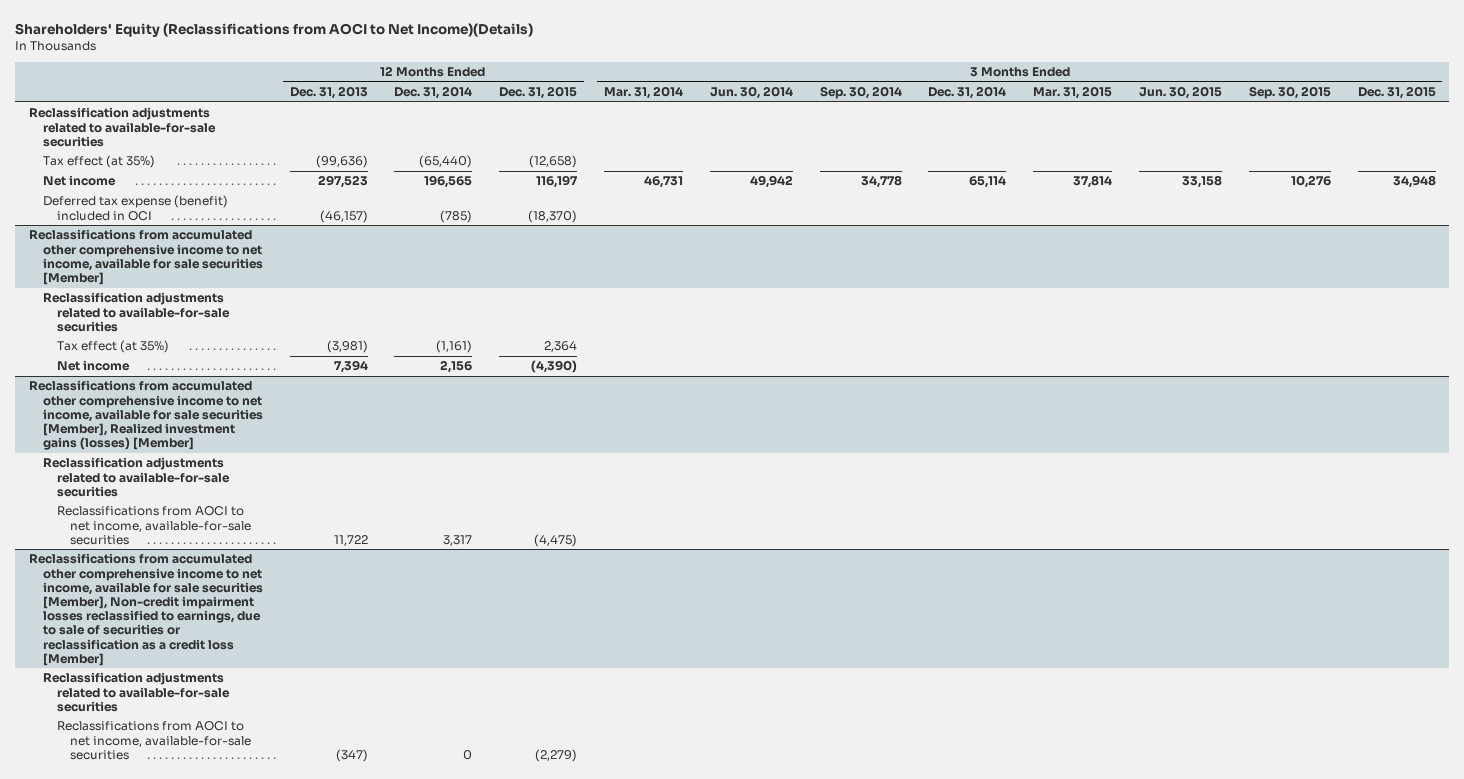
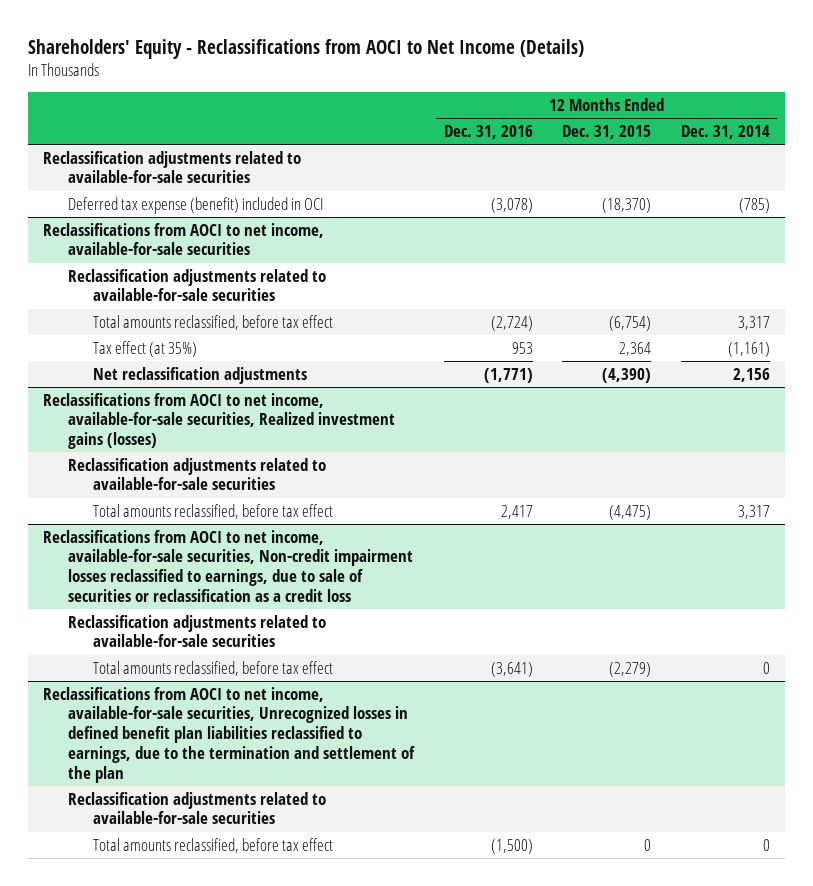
- Shareholders' Equity (Reclassifications from AOCI to Net Income)(Details)
+ Shareholders' Equity - Reclassifications from AOCI to Net Income (Details)
- | 12 Months Ended Dec. 31, 2013 | 12 Months Ended Dec. 31, 2014 | 12 Months Ended Dec. 31, 2015 | 3 Months Ended Mar. 31, 2014 | 3 Months Ended Jun. 30, 2014 | 3 Months Ended Sep. 30, 2014 | 3 Months Ended Dec. 31, 2014 | 3 Months Ended Mar. 31, 2015 | 3 Months Ended Jun. 30, 2015 | 3 Months Ended Sep. 30, 2015 | 3 Months Ended Dec. 31, 2015
+ | 12 Months Ended Dec. 31, 2016 | 12 Months Ended Dec. 31, 2015 | 12 Months Ended Dec. 31, 2014
- Tax effect (at 35%) | (99,636) | (65,440) | (12,658) | | | | | | | |
- Net income | 297,523 | 196,565 | 116,197 | 46,731 | 49,942 | 34,778 | 65,114 | 37,814 | 33,158 | 10,276 | 34,948
- Reclassifications from accumulated other comprehensive income to net income, available for sale securities [Member]
+ Reclassifications from AOCI to net income, available-for-sale securities
+ Total amounts reclassified, before tax effect | (2,724) | (6,754) | 3,317
- Net income | 7,394 | 2,156 | (4,390) | | | | | | | |
- Reclassifications from accumulated other comprehensive income to net income, available for sale securities [Member], Realized investment gains (losses) [Member]
+ Net reclassification adjustments | (1,771) | (4,390) | 2,156
+ Reclassifications from AOCI to net income, available-for-sale securities, Realized investment gains (losses)
- Reclassifications from AOCI to net income, available-for-sale securities | 11,722 | 3,317 | (4,475) | | | | | | | |
- Reclassifications from accumulated other comprehensive income to net income, available for sale securities [Member], Non-credit impairment losses reclassified to earnings, due to sale of securities or reclassification as a credit loss [Member]
+ Total amounts reclassified, before tax effect | 2,417 | (4,475) | 3,317
+ Reclassifications from AOCI to net income, available-for-sale securities, Non-credit impairment losses reclassified to earnings, due to sale of securities or reclassification as a credit loss
- Reclassifications from AOCI to net income, available-for-sale securities | (347) | 0 | (2,279) | | | | | | | |
+ Total amounts reclassified, before tax effect | (3,641) | (2,279) | 0
+ Reclassifications from AOCI to net income, available-for-sale securities, Unrecognized losses in defined benefit plan liabilities reclassified to earnings, due to the termination and settlement of the plan
+ Reclassification adjustments related to available-for-sale securities
+ Total amounts reclassified, before tax effect | (1,500) | 0 | 0

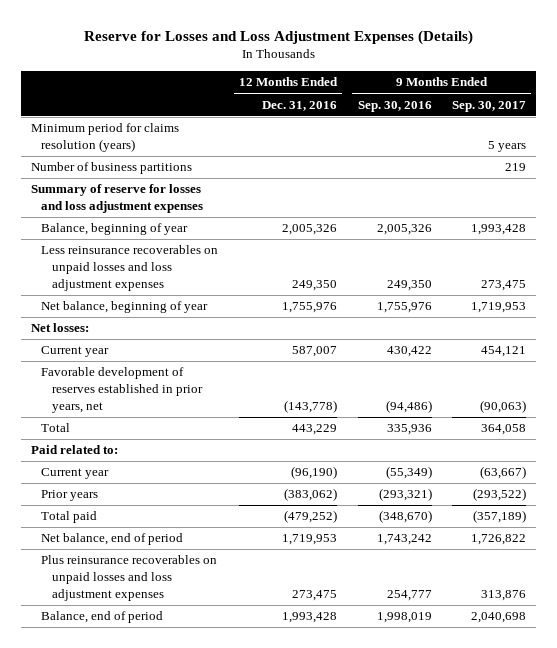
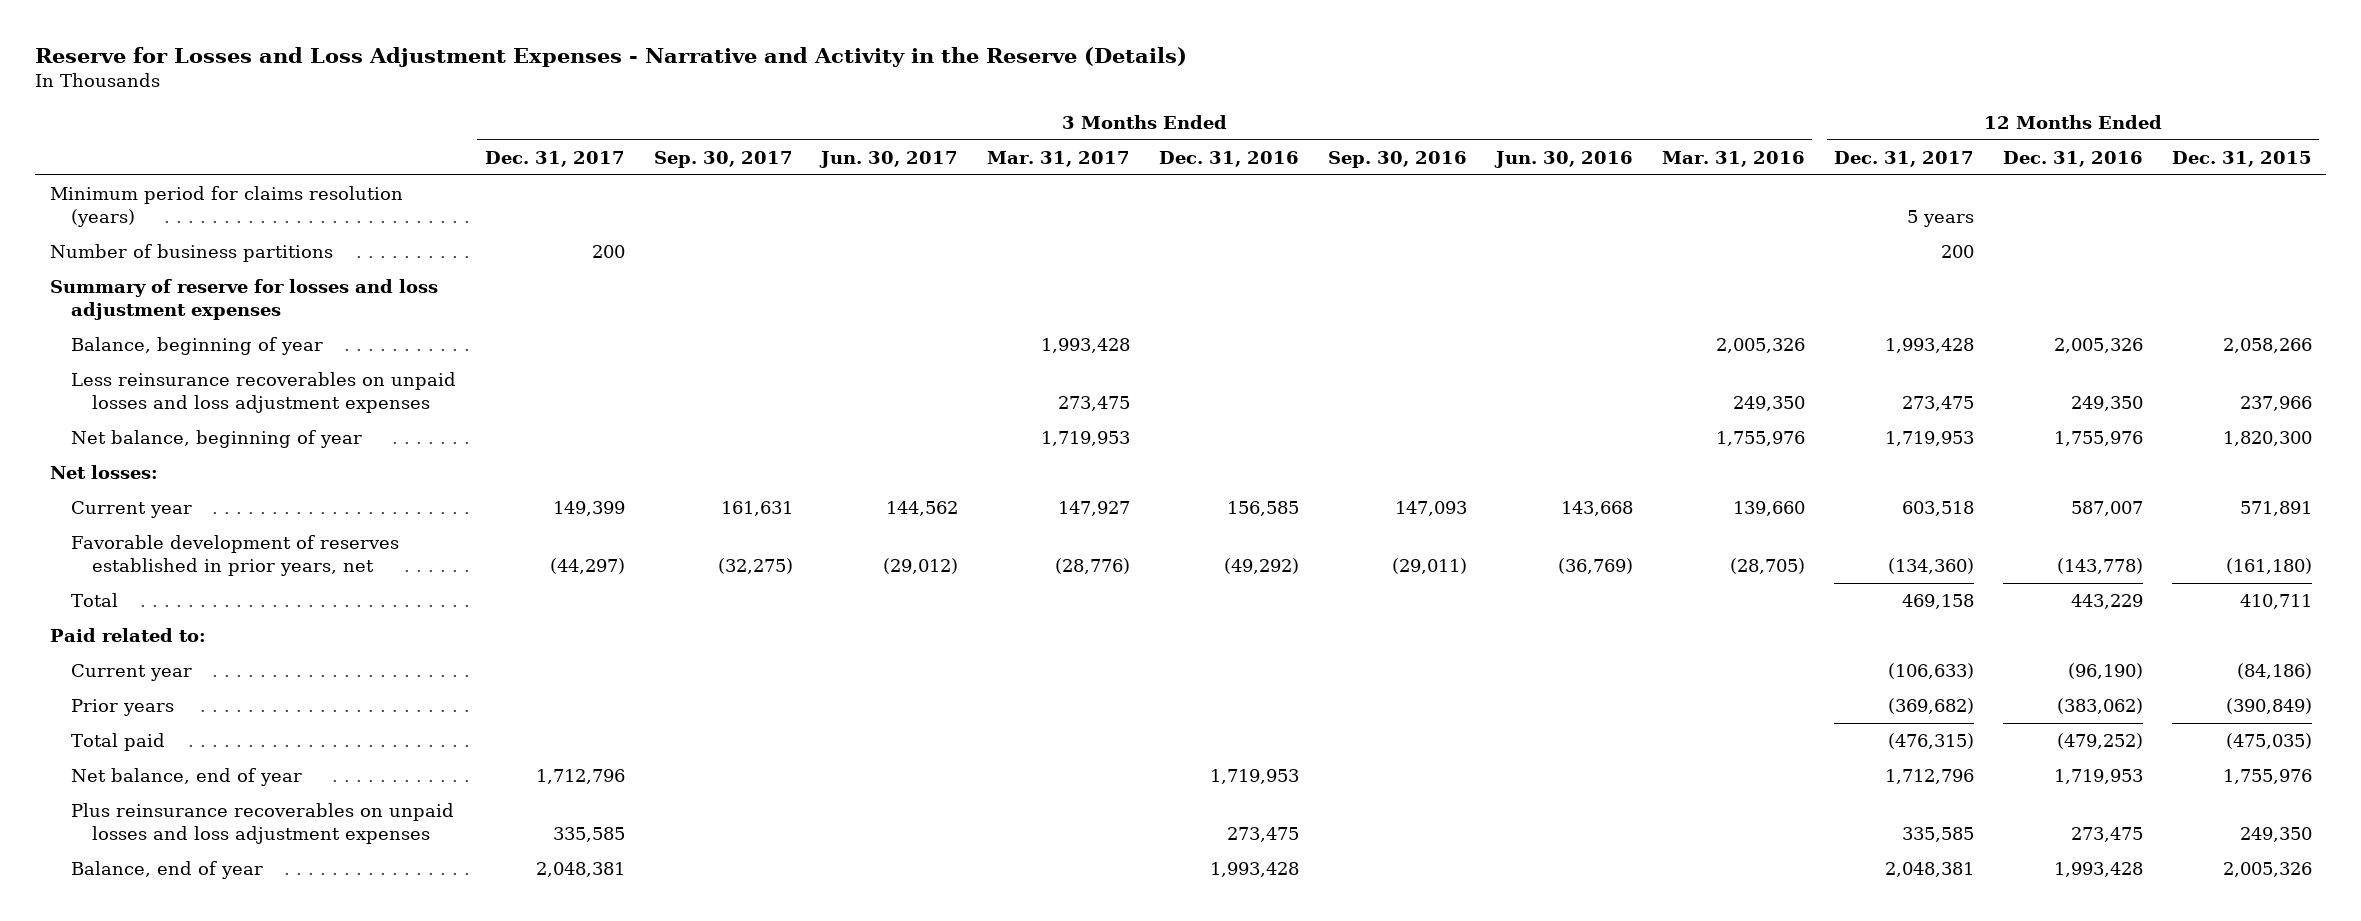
- Reserve for Losses and Loss Adjustment Expenses (Details)
+ Reserve for Losses and Loss Adjustment Expenses - Narrative and Activity in the Reserve (Details)
- | 12 Months Ended Dec. 31, 2016 | 9 Months Ended Sep. 30, 2016 | 9 Months Ended Sep. 30, 2017
+ | 3 Months Ended Dec. 31, 2017 | 3 Months Ended Sep. 30, 2017 | 3 Months Ended Jun. 30, 2017 | 3 Months Ended Mar. 31, 2017 | 3 Months Ended Dec. 31, 2016 | 3 Months Ended Sep. 30, 2016 | 3 Months Ended Jun. 30, 2016 | 3 Months Ended Mar. 31, 2016 | 12 Months Ended Dec. 31, 2017 | 12 Months Ended Dec. 31, 2016 | 12 Months Ended Dec. 31, 2015
- Net balance, end of period | 1,719,953 | 1,743,242 | 1,726,822
+ Net balance, end of year | 1,712,796 | | | | 1,719,953 | | | | 1,712,796 | 1,719,953 | 1,755,976
- Balance, end of period | 1,993,428 | 1,998,019 | 2,040,698
+ Balance, end of year | 2,048,381 | | | | 1,993,428 | | | | 2,048,381 | 1,993,428 | 2,005,326

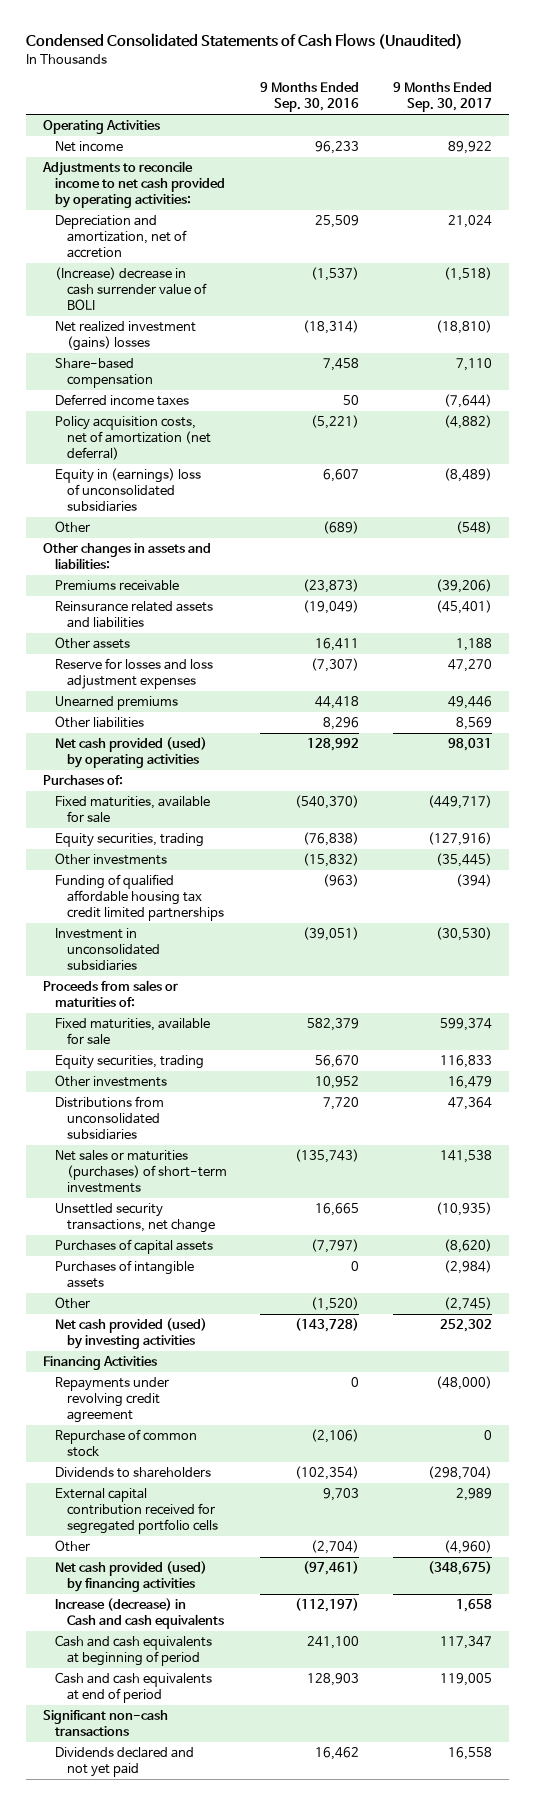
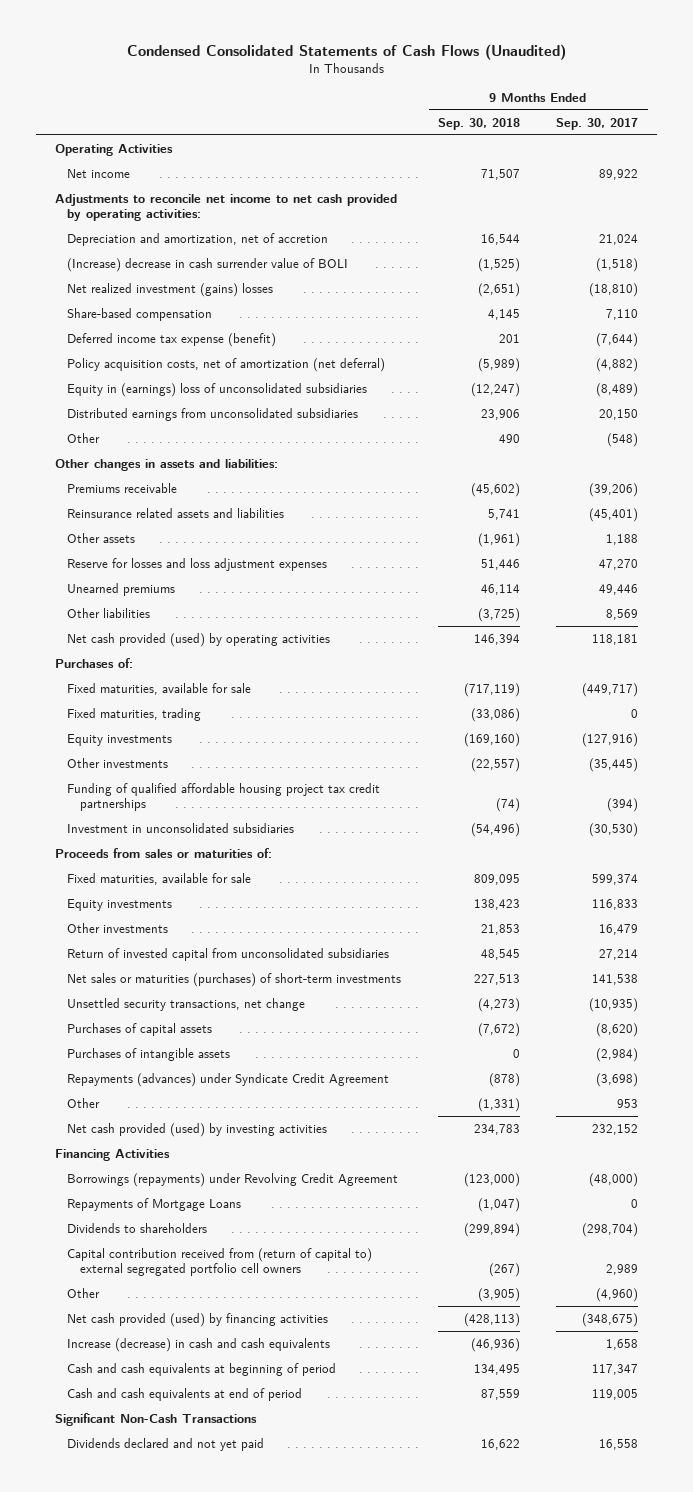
- | 9 Months Ended Sep. 30, 2016 | 9 Months Ended Sep. 30, 2017
+ | 9 Months Ended Sep. 30, 2018 | 9 Months Ended Sep. 30, 2017
- Adjustments to reconcile income to net cash provided by operating activities:
+ Adjustments to reconcile net income to net cash provided by operating activities:
- Deferred income taxes | 50 | (7,644)
+ Deferred income tax expense (benefit) | 201 | (7,644)
+ Distributed earnings from unconsolidated subsidiaries | 23,906 | 20,150
- Net cash provided (used) by operating activities | 128,992 | 98,031
+ Net cash provided (used) by operating activities | 146,394 | 118,181
- Equity securities, trading | (76,838) | (127,916)
+ Fixed maturities, trading | (33,086) | 0
+ Equity investments | (169,160) | (127,916)
- Funding of qualified affordable housing tax credit limited partnerships | (963) | (394)
+ Funding of qualified affordable housing project tax credit partnerships | (74) | (394)
- Equity securities, trading | 56,670 | 116,833
+ Equity investments | 138,423 | 116,833
- Distributions from unconsolidated subsidiaries | 7,720 | 47,364
+ Return of invested capital from unconsolidated subsidiaries | 48,545 | 27,214
- Other | (1,520) | (2,745)
- Net cash provided (used) by investing activities | (143,728) | 252,302
+ Repayments (advances) under Syndicate Credit Agreement | (878) | (3,698)
+ Other | (1,331) | 953
+ Net cash provided (used) by investing activities | 234,783 | 232,152
- Repayments under revolving credit agreement | 0 | (48,000)
- Repurchase of common stock | (2,106) | 0
+ Borrowings (repayments) under Revolving Credit Agreement | (123,000) | (48,000)
+ Repayments of Mortgage Loans | (1,047) | 0
- External capital contribution received for segregated portfolio cells | 9,703 | 2,989
+ Capital contribution received from (return of capital to) external segregated portfolio cell owners | (267) | 2,989
- Increase (decrease) in Cash and cash equivalents | (112,197) | 1,658
+ Increase (decrease) in cash and cash equivalents | (46,936) | 1,658
- Significant non-cash transactions
+ Significant Non-Cash Transactions

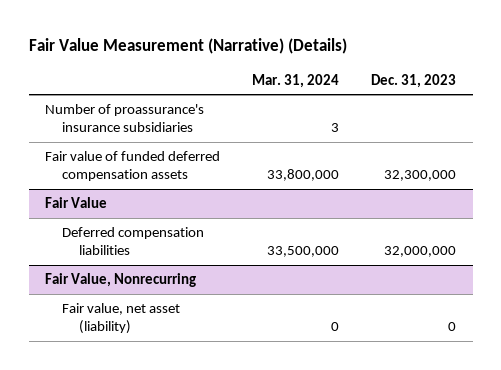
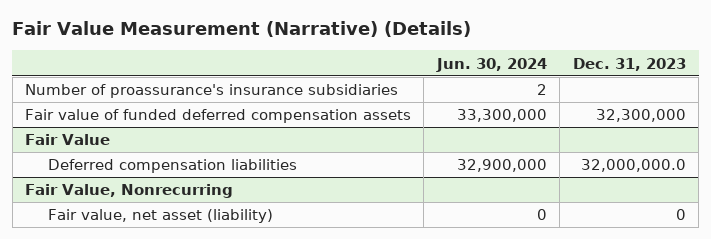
- | Mar. 31, 2024 | Dec. 31, 2023
+ | Jun. 30, 2024 | Dec. 31, 2023
@ Fair Value
- Deferred compensation liabilities | 33,500,000 | 32,000,000
+ Deferred compensation liabilities | 32,900,000 | 32,000,000.0

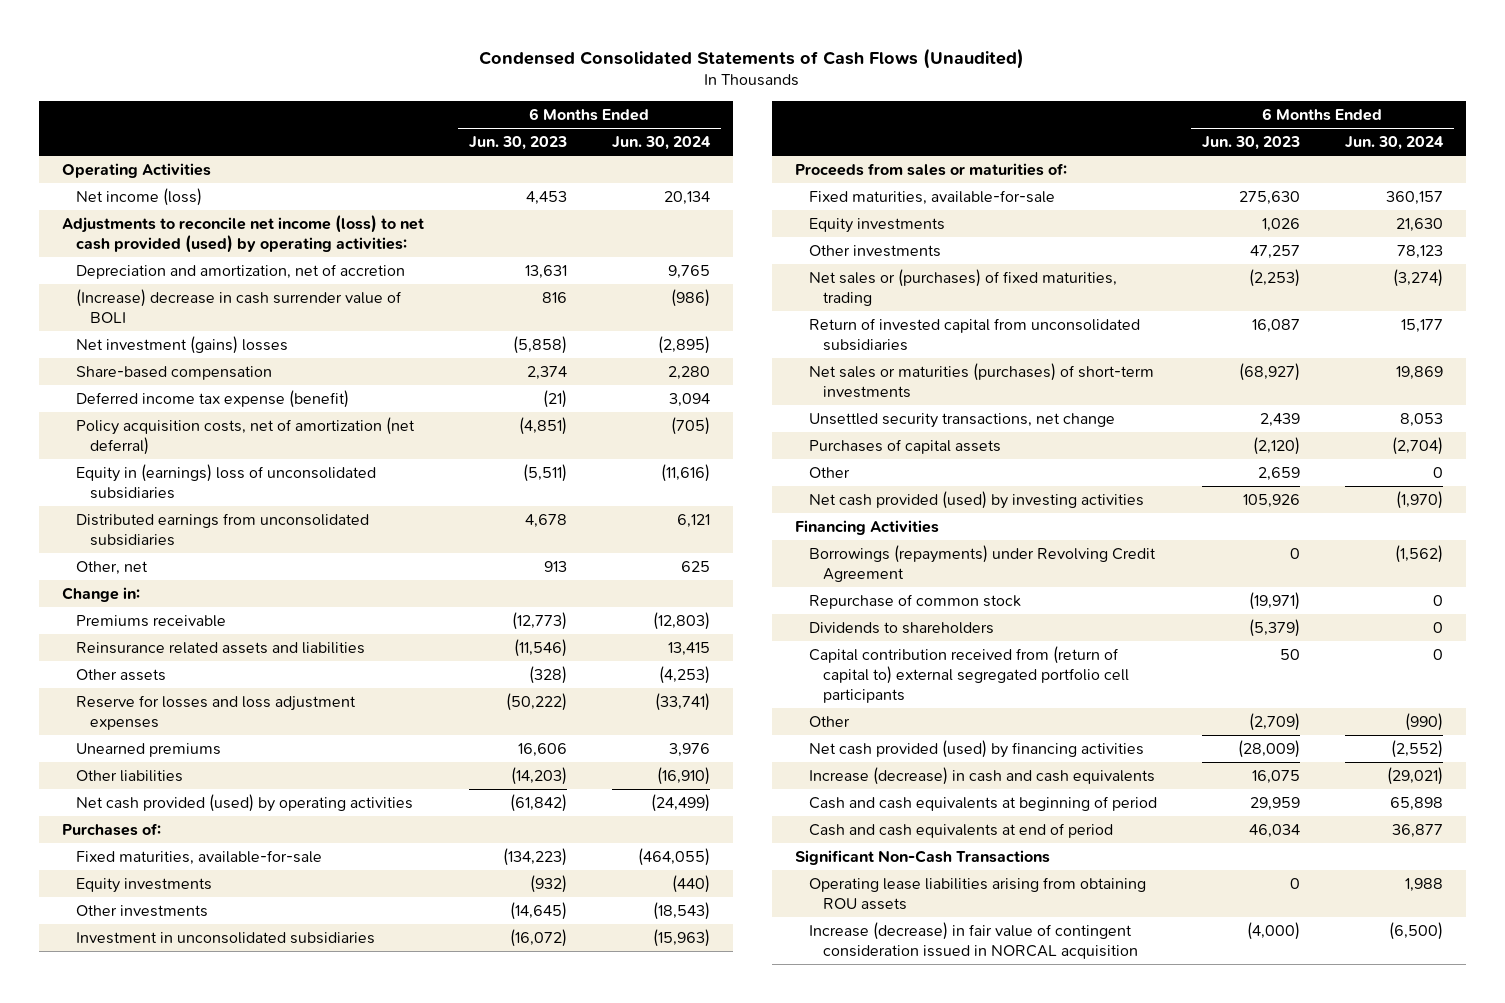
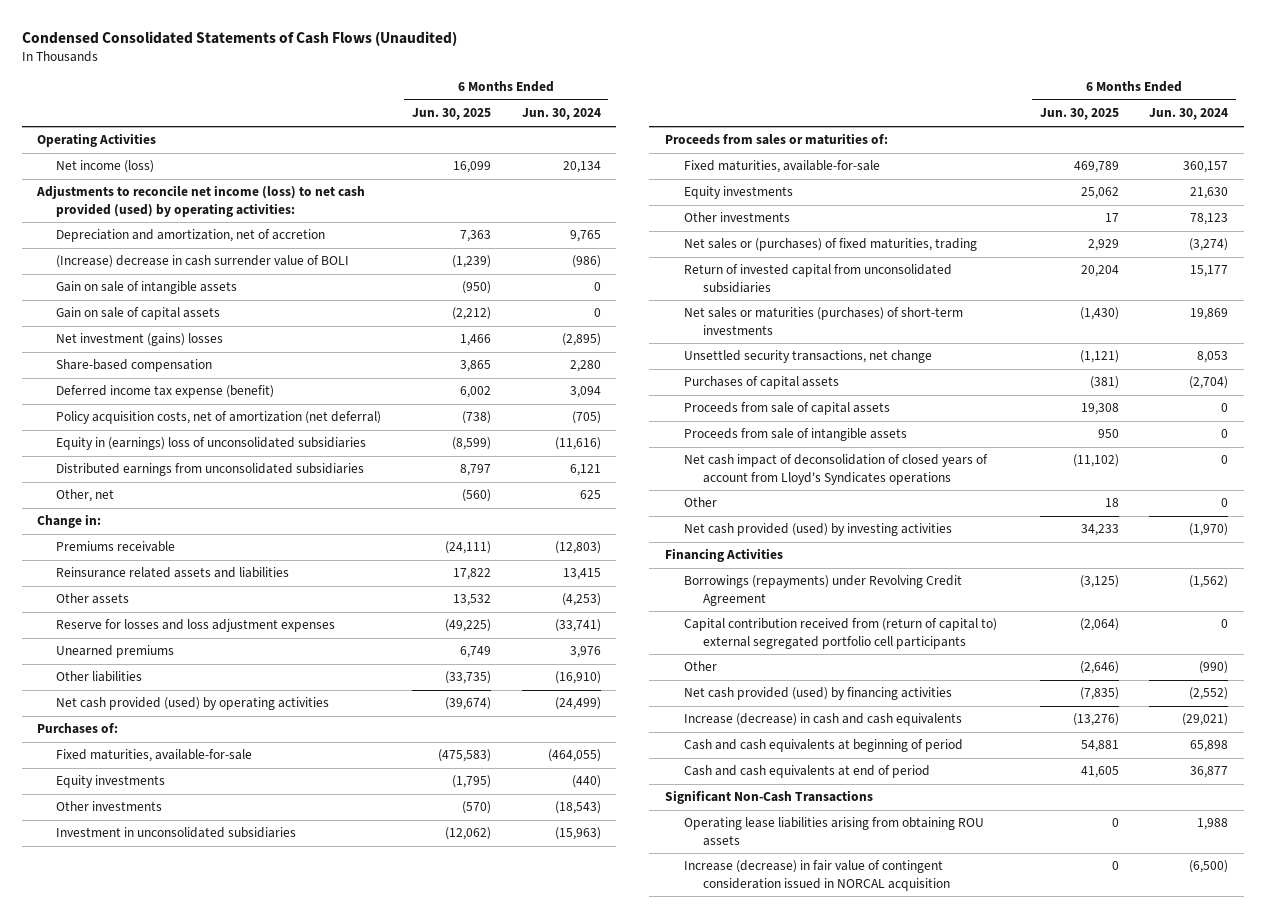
- | 6 Months Ended Jun. 30, 2023 | 6 Months Ended Jun. 30, 2024
+ | 6 Months Ended Jun. 30, 2025 | 6 Months Ended Jun. 30, 2024
+ Gain on sale of intangible assets | (950) | 0
+ Gain on sale of capital assets | (2,212) | 0
+ Proceeds from sale of capital assets | 19,308 | 0
+ Proceeds from sale of intangible assets | 950 | 0
+ Net cash impact of deconsolidation of closed years of account from Lloyd's Syndicates operations | (11,102) | 0
- Repurchase of common stock | (19,971) | 0
- Dividends to shareholders | (5,379) | 0

